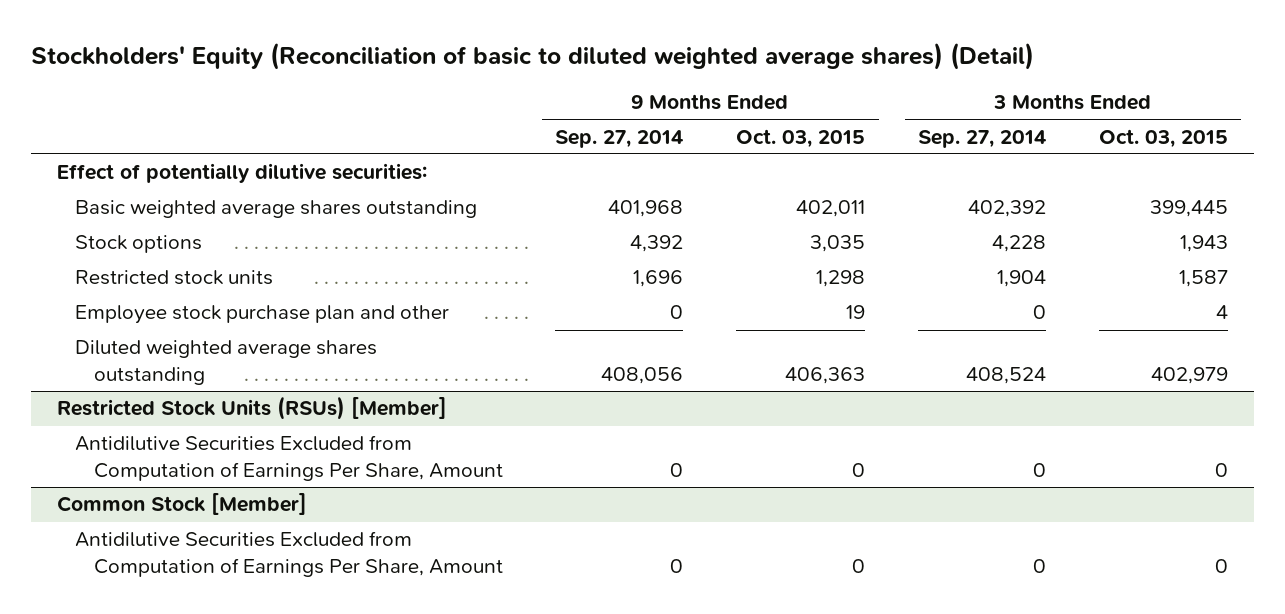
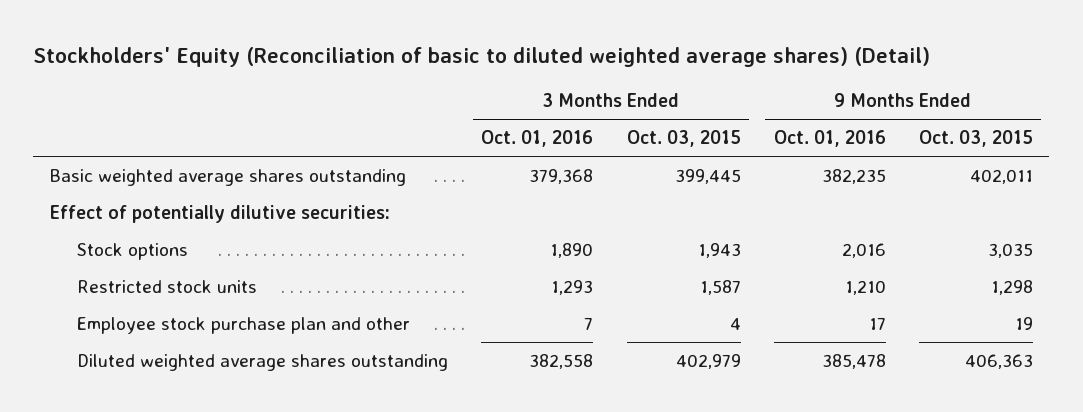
- | 9 Months Ended Sep. 27, 2014 | 9 Months Ended Oct. 03, 2015 | 3 Months Ended Sep. 27, 2014 | 3 Months Ended Oct. 03, 2015
+ | 3 Months Ended Oct. 01, 2016 | 3 Months Ended Oct. 03, 2015 | 9 Months Ended Oct. 01, 2016 | 9 Months Ended Oct. 03, 2015
moved down: Effect of potentially dilutive securities:
- Restricted Stock Units (RSUs) [Member]
- Antidilutive Securities Excluded from Computation of Earnings Per Share, Amount | 0 | 0 | 0 | 0
- Common Stock [Member]
- Antidilutive Securities Excluded from Computation of Earnings Per Share, Amount | 0 | 0 | 0 | 0

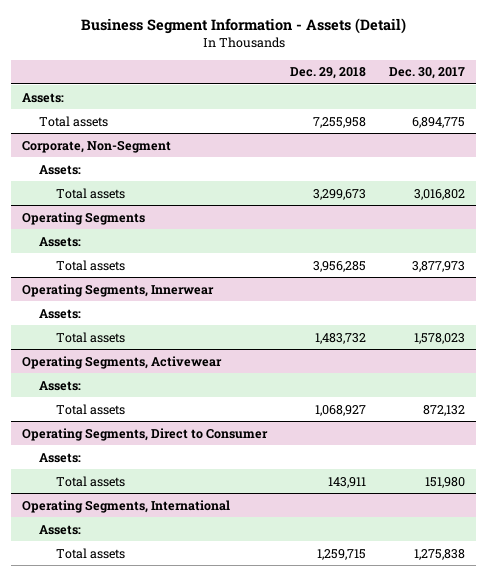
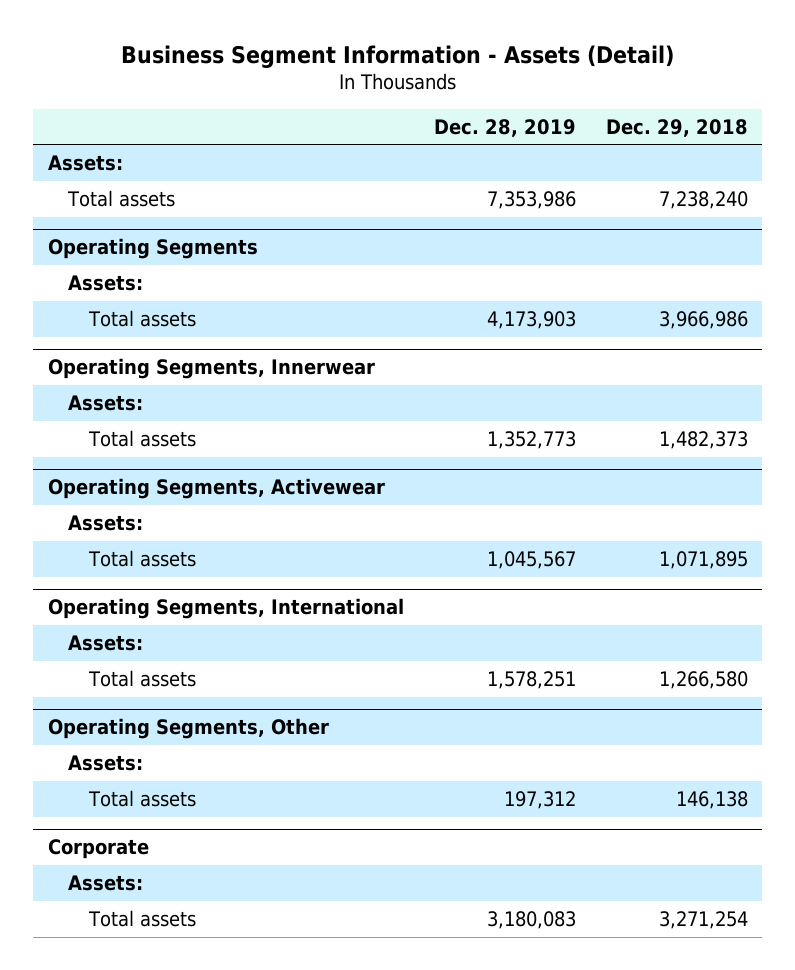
- | Dec. 29, 2018 | Dec. 30, 2017
+ | Dec. 28, 2019 | Dec. 29, 2018
- Total assets | 7,255,958 | 6,894,775
- Corporate, Non-Segment
- Assets:
- Total assets | 3,299,673 | 3,016,802
+ Total assets | 7,353,986 | 7,238,240
@ Operating Segments
- Total assets | 3,956,285 | 3,877,973
+ Total assets | 4,173,903 | 3,966,986
@ Operating Segments, Innerwear
- Total assets | 1,483,732 | 1,578,023
+ Total assets | 1,352,773 | 1,482,373
@ Operating Segments, Activewear
- Total assets | 1,068,927 | 872,132
- Operating Segments, Direct to Consumer
- Assets:
- Total assets | 143,911 | 151,980
@ Operating Segments, Activewear
+ Total assets | 1,045,567 | 1,071,895
@ Operating Segments, International
- Total assets | 1,259,715 | 1,275,838
+ Total assets | 1,578,251 | 1,266,580
+ Operating Segments, Other
+ Assets:
+ Total assets | 197,312 | 146,138
+ Corporate
+ Assets:
+ Total assets | 3,180,083 | 3,271,254

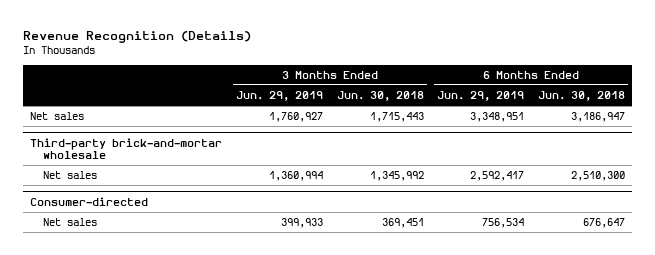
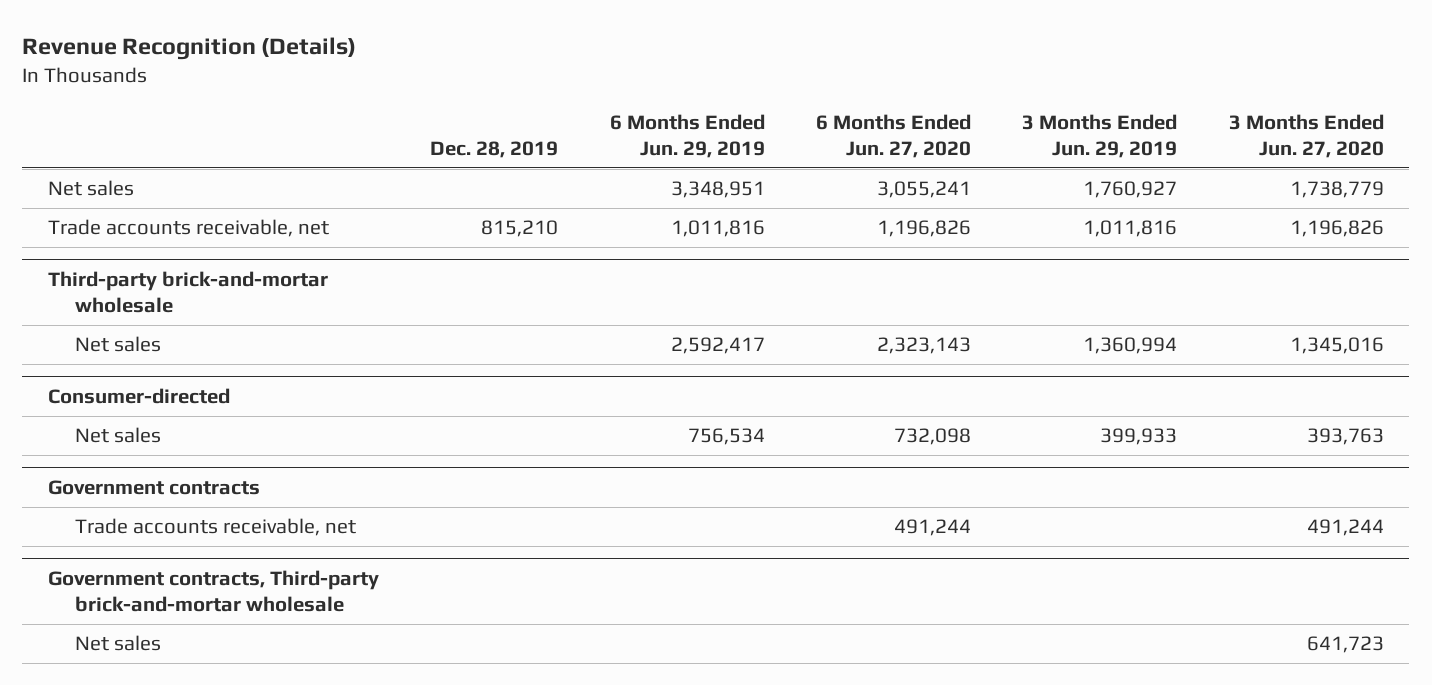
- | 3 Months Ended Jun. 29, 2019 | 3 Months Ended Jun. 30, 2018 | 6 Months Ended Jun. 29, 2019 | 6 Months Ended Jun. 30, 2018
+ | Dec. 28, 2019 | 6 Months Ended Jun. 29, 2019 | 6 Months Ended Jun. 27, 2020 | 3 Months Ended Jun. 29, 2019 | 3 Months Ended Jun. 27, 2020
+ Trade accounts receivable, net | 815,210 | 1,011,816 | 1,196,826 | 1,011,816 | 1,196,826
+ Government contracts
+ Trade accounts receivable, net | | | 491,244 | | 491,244
+ Government contracts, Third-party brick-and-mortar wholesale
+ Net sales | | | | | 641,723

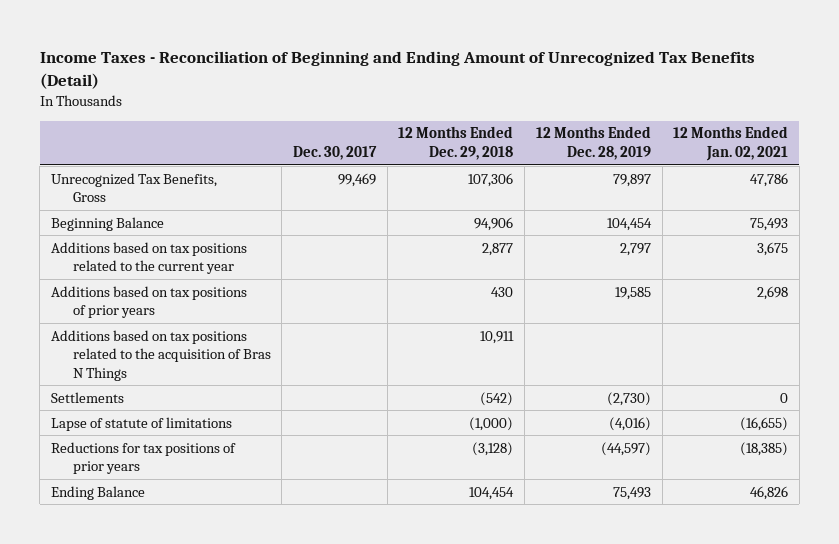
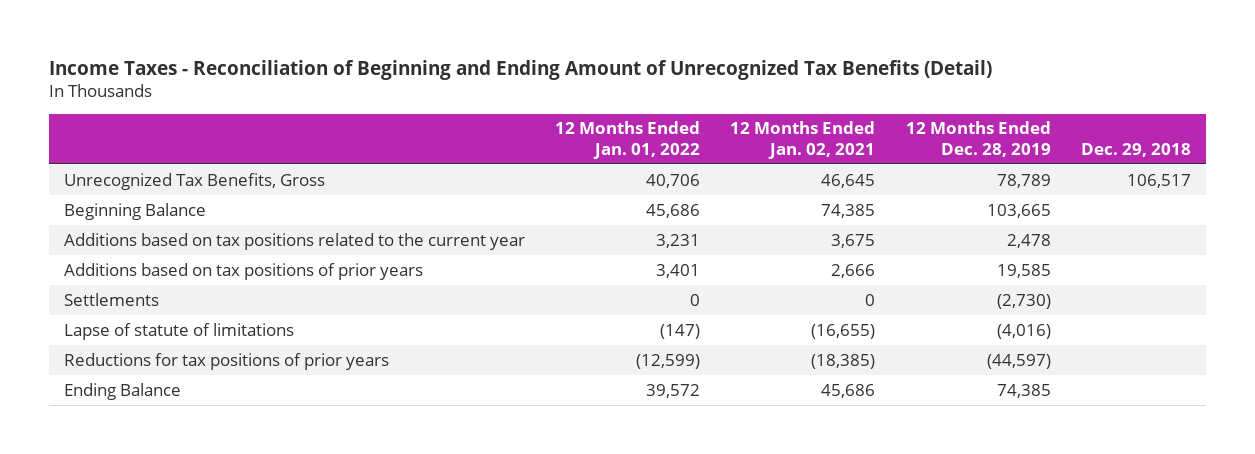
- | Dec. 30, 2017 | 12 Months Ended Dec. 29, 2018 | 12 Months Ended Dec. 28, 2019 | 12 Months Ended Jan. 02, 2021
+ | 12 Months Ended Jan. 01, 2022 | 12 Months Ended Jan. 02, 2021 | 12 Months Ended Dec. 28, 2019 | Dec. 29, 2018
- Unrecognized Tax Benefits, Gross | 99,469 | 107,306 | 79,897 | 47,786
- Beginning Balance | | 94,906 | 104,454 | 75,493
- Additions based on tax positions related to the current year | | 2,877 | 2,797 | 3,675
- Additions based on tax positions of prior years | | 430 | 19,585 | 2,698
- Additions based on tax positions related to the acquisition of Bras N Things | | 10,911 | |
+ Unrecognized Tax Benefits, Gross | 40,706 | 46,645 | 78,789 | 106,517
+ Beginning Balance | 45,686 | 74,385 | 103,665 |
+ Additions based on tax positions related to the current year | 3,231 | 3,675 | 2,478 |
+ Additions based on tax positions of prior years | 3,401 | 2,666 | 19,585 |
- Ending Balance | | 104,454 | 75,493 | 46,826
+ Ending Balance | 39,572 | 45,686 | 74,385 |

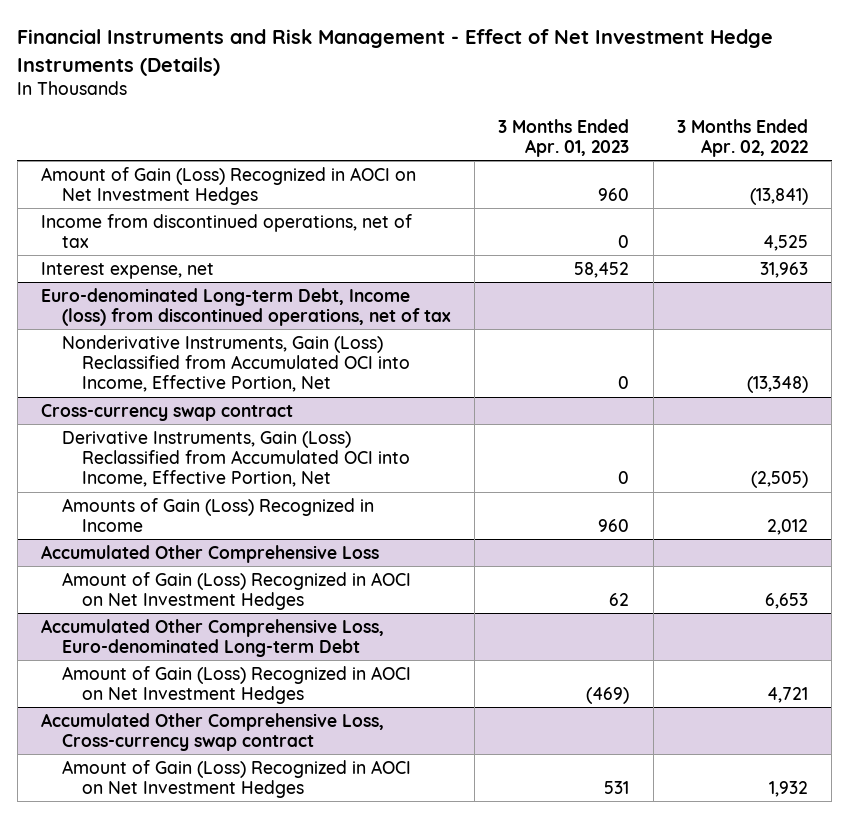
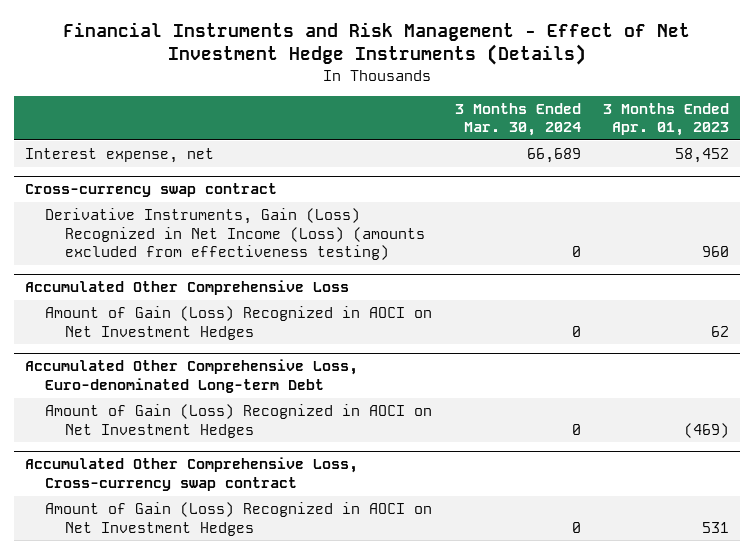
- | 3 Months Ended Apr. 01, 2023 | 3 Months Ended Apr. 02, 2022
+ | 3 Months Ended Mar. 30, 2024 | 3 Months Ended Apr. 01, 2023
- Amount of Gain (Loss) Recognized in AOCI on Net Investment Hedges | 960 | (13,841)
- Income from discontinued operations, net of tax | 0 | 4,525
- Euro-denominated Long-term Debt, Income (loss) from discontinued operations, net of tax
- Nonderivative Instruments, Gain (Loss) Reclassified from Accumulated OCI into Income, Effective Portion, Net | 0 | (13,348)
@ Cross-currency swap contract
- Derivative Instruments, Gain (Loss) Reclassified from Accumulated OCI into Income, Effective Portion, Net | 0 | (2,505)
- Amounts of Gain (Loss) Recognized in Income | 960 | 2,012
+ Derivative Instruments, Gain (Loss) Recognized in Net Income (Loss) (amounts excluded from effectiveness testing) | 0 | 960

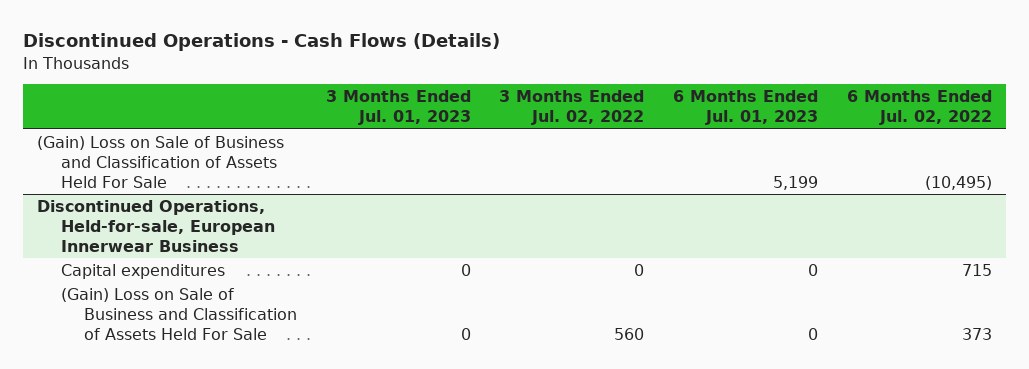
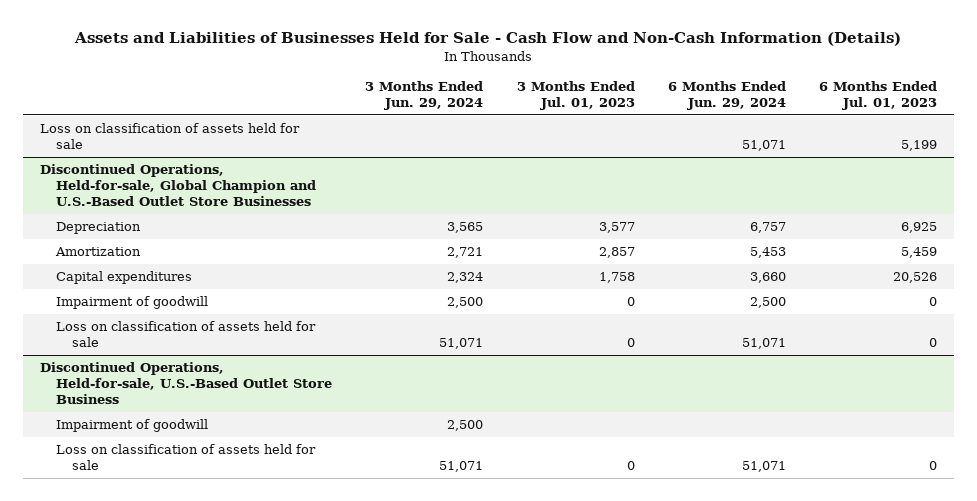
- Discontinued Operations - Cash Flows (Details)
+ Assets and Liabilities of Businesses Held for Sale - Cash Flow and Non-Cash Information (Details)
- | 3 Months Ended Jul. 01, 2023 | 3 Months Ended Jul. 02, 2022 | 6 Months Ended Jul. 01, 2023 | 6 Months Ended Jul. 02, 2022
+ | 3 Months Ended Jun. 29, 2024 | 3 Months Ended Jul. 01, 2023 | 6 Months Ended Jun. 29, 2024 | 6 Months Ended Jul. 01, 2023
- (Gain) Loss on Sale of Business and Classification of Assets Held For Sale | | | 5,199 | (10,495)
- Discontinued Operations, Held-for-sale, European Innerwear Business
- Capital expenditures | 0 | 0 | 0 | 715
- (Gain) Loss on Sale of Business and Classification of Assets Held For Sale | 0 | 560 | 0 | 373
+ Loss on classification of assets held for sale | | | 51,071 | 5,199
+ Discontinued Operations, Held-for-sale, Global Champion and U.S.-Based Outlet Store Businesses
+ Depreciation | 3,565 | 3,577 | 6,757 | 6,925
+ Amortization | 2,721 | 2,857 | 5,453 | 5,459
+ Capital expenditures | 2,324 | 1,758 | 3,660 | 20,526
+ Impairment of goodwill | 2,500 | 0 | 2,500 | 0
+ Loss on classification of assets held for sale | 51,071 | 0 | 51,071 | 0
+ Discontinued Operations, Held-for-sale, U.S.-Based Outlet Store Business
+ Impairment of goodwill | 2,500 | | |
+ Loss on classification of assets held for sale | 51,071 | 0 | 51,071 | 0

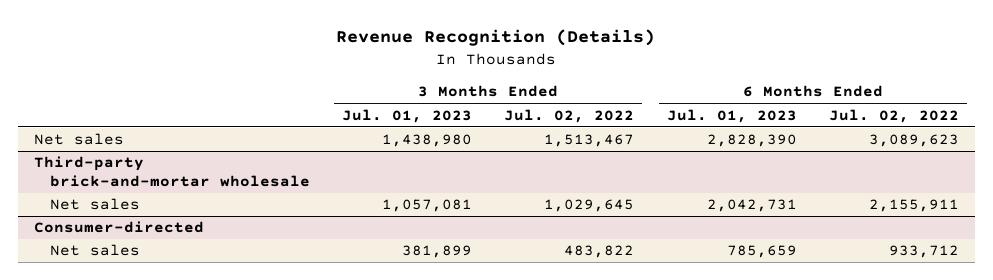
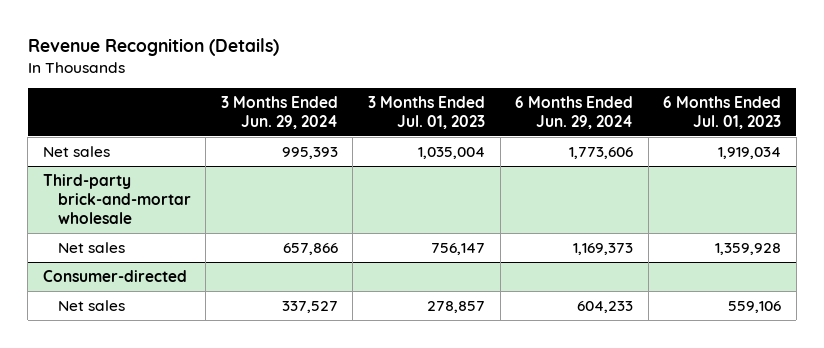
- | 3 Months Ended Jul. 01, 2023 | 3 Months Ended Jul. 02, 2022 | 6 Months Ended Jul. 01, 2023 | 6 Months Ended Jul. 02, 2022
+ | 3 Months Ended Jun. 29, 2024 | 3 Months Ended Jul. 01, 2023 | 6 Months Ended Jun. 29, 2024 | 6 Months Ended Jul. 01, 2023
- Net sales | 1,438,980 | 1,513,467 | 2,828,390 | 3,089,623
+ Net sales | 995,393 | 1,035,004 | 1,773,606 | 1,919,034
@ Third-party brick-and-mortar wholesale
- Net sales | 1,057,081 | 1,029,645 | 2,042,731 | 2,155,911
+ Net sales | 657,866 | 756,147 | 1,169,373 | 1,359,928
@ Consumer-directed
- Net sales | 381,899 | 483,822 | 785,659 | 933,712
+ Net sales | 337,527 | 278,857 | 604,233 | 559,106

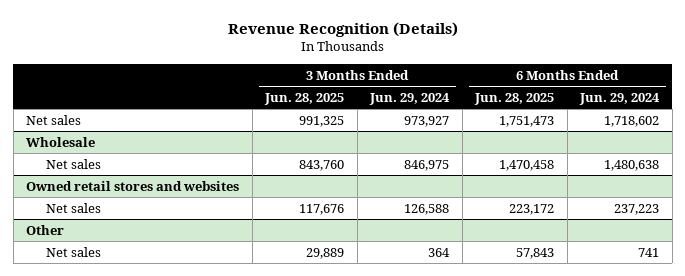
- | 3 Months Ended Jun. 29, 2024 | 3 Months Ended Jul. 01, 2023 | 6 Months Ended Jun. 29, 2024 | 6 Months Ended Jul. 01, 2023
+ | 3 Months Ended Jun. 28, 2025 | 3 Months Ended Jun. 29, 2024 | 6 Months Ended Jun. 28, 2025 | 6 Months Ended Jun. 29, 2024
- Net sales | 995,393 | 1,035,004 | 1,773,606 | 1,919,034
- Third-party brick-and-mortar wholesale
- Net sales | 657,866 | 756,147 | 1,169,373 | 1,359,928
- Consumer-directed
- Net sales | 337,527 | 278,857 | 604,233 | 559,106
+ Net sales | 991,325 | 973,927 | 1,751,473 | 1,718,602
+ Wholesale
+ Net sales | 843,760 | 846,975 | 1,470,458 | 1,480,638
+ Owned retail stores and websites
+ Net sales | 117,676 | 126,588 | 223,172 | 237,223
+ Other
+ Net sales | 29,889 | 364 | 57,843 | 741

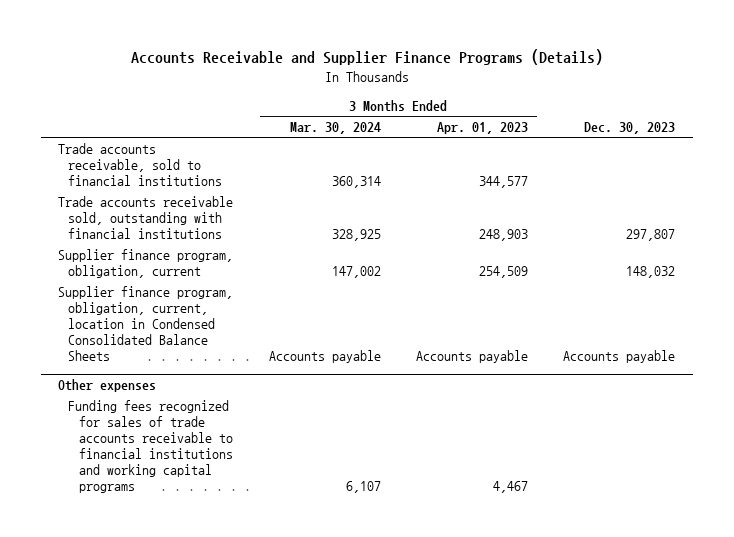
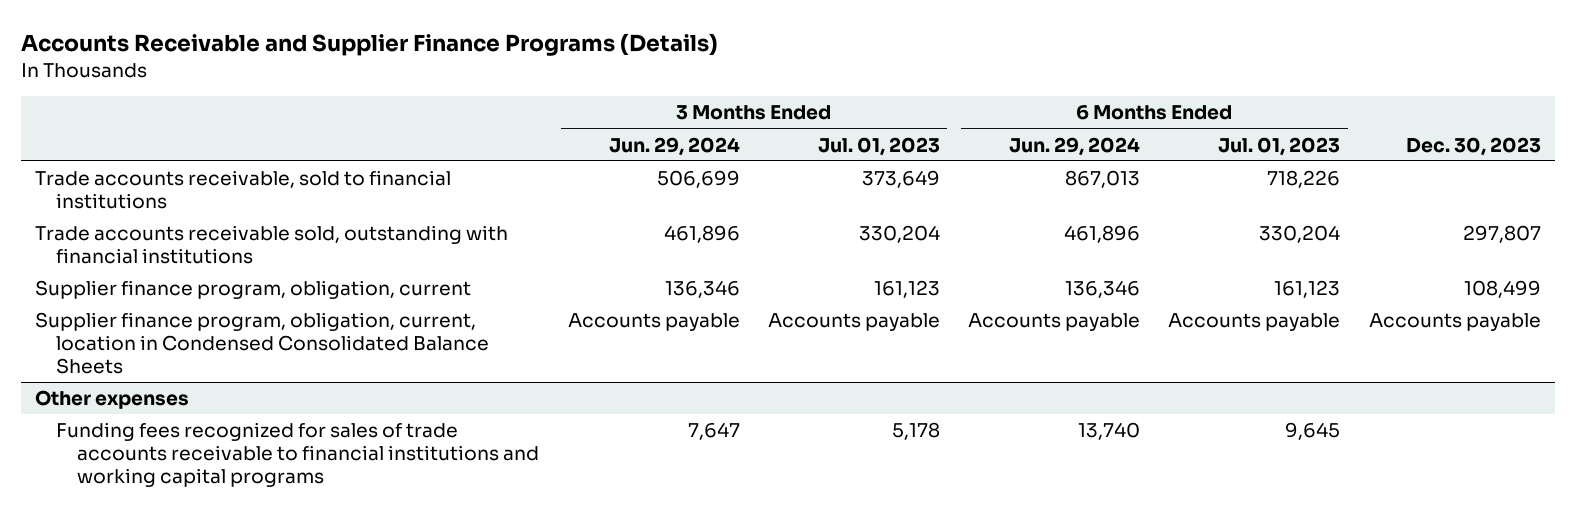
- | 3 Months Ended Mar. 30, 2024 | 3 Months Ended Apr. 01, 2023 | Dec. 30, 2023
+ | 3 Months Ended Jun. 29, 2024 | 3 Months Ended Jul. 01, 2023 | 6 Months Ended Jun. 29, 2024 | 6 Months Ended Jul. 01, 2023 | Dec. 30, 2023
- Supplier finance program, obligation, current | 147,002 | 254,509 | 148,032
+ Supplier finance program, obligation, current | 136,346 | 161,123 | 136,346 | 161,123 | 108,499

